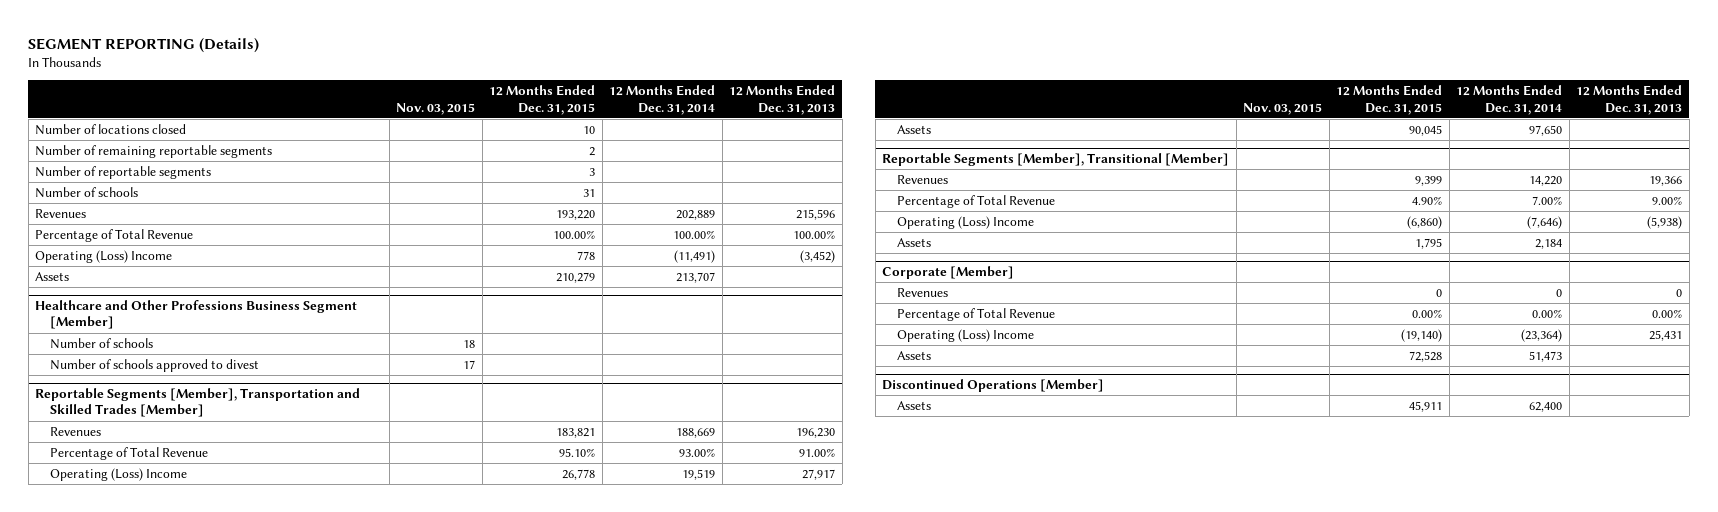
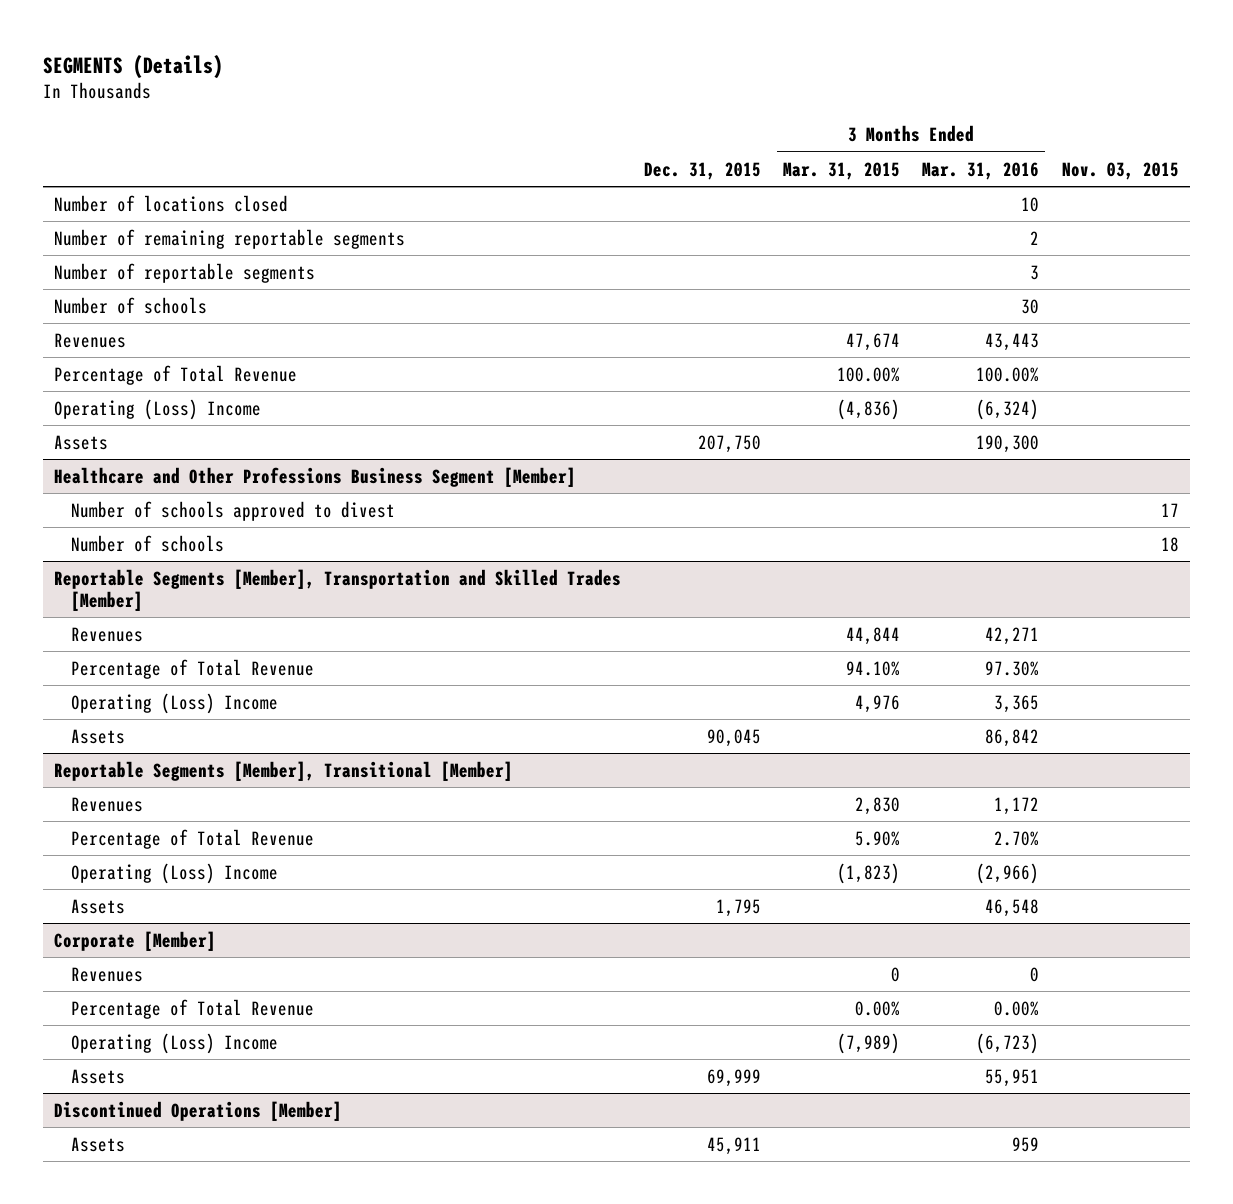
- SEGMENT REPORTING (Details)
+ SEGMENTS (Details)
- | Nov. 03, 2015 | 12 Months Ended Dec. 31, 2015 | 12 Months Ended Dec. 31, 2014 | 12 Months Ended Dec. 31, 2013
+ | Dec. 31, 2015 | 3 Months Ended Mar. 31, 2015 | 3 Months Ended Mar. 31, 2016 | Nov. 03, 2015
@ Healthcare and Other Professions Business Segment [Member]
moved down: Number of schools | | | | 18

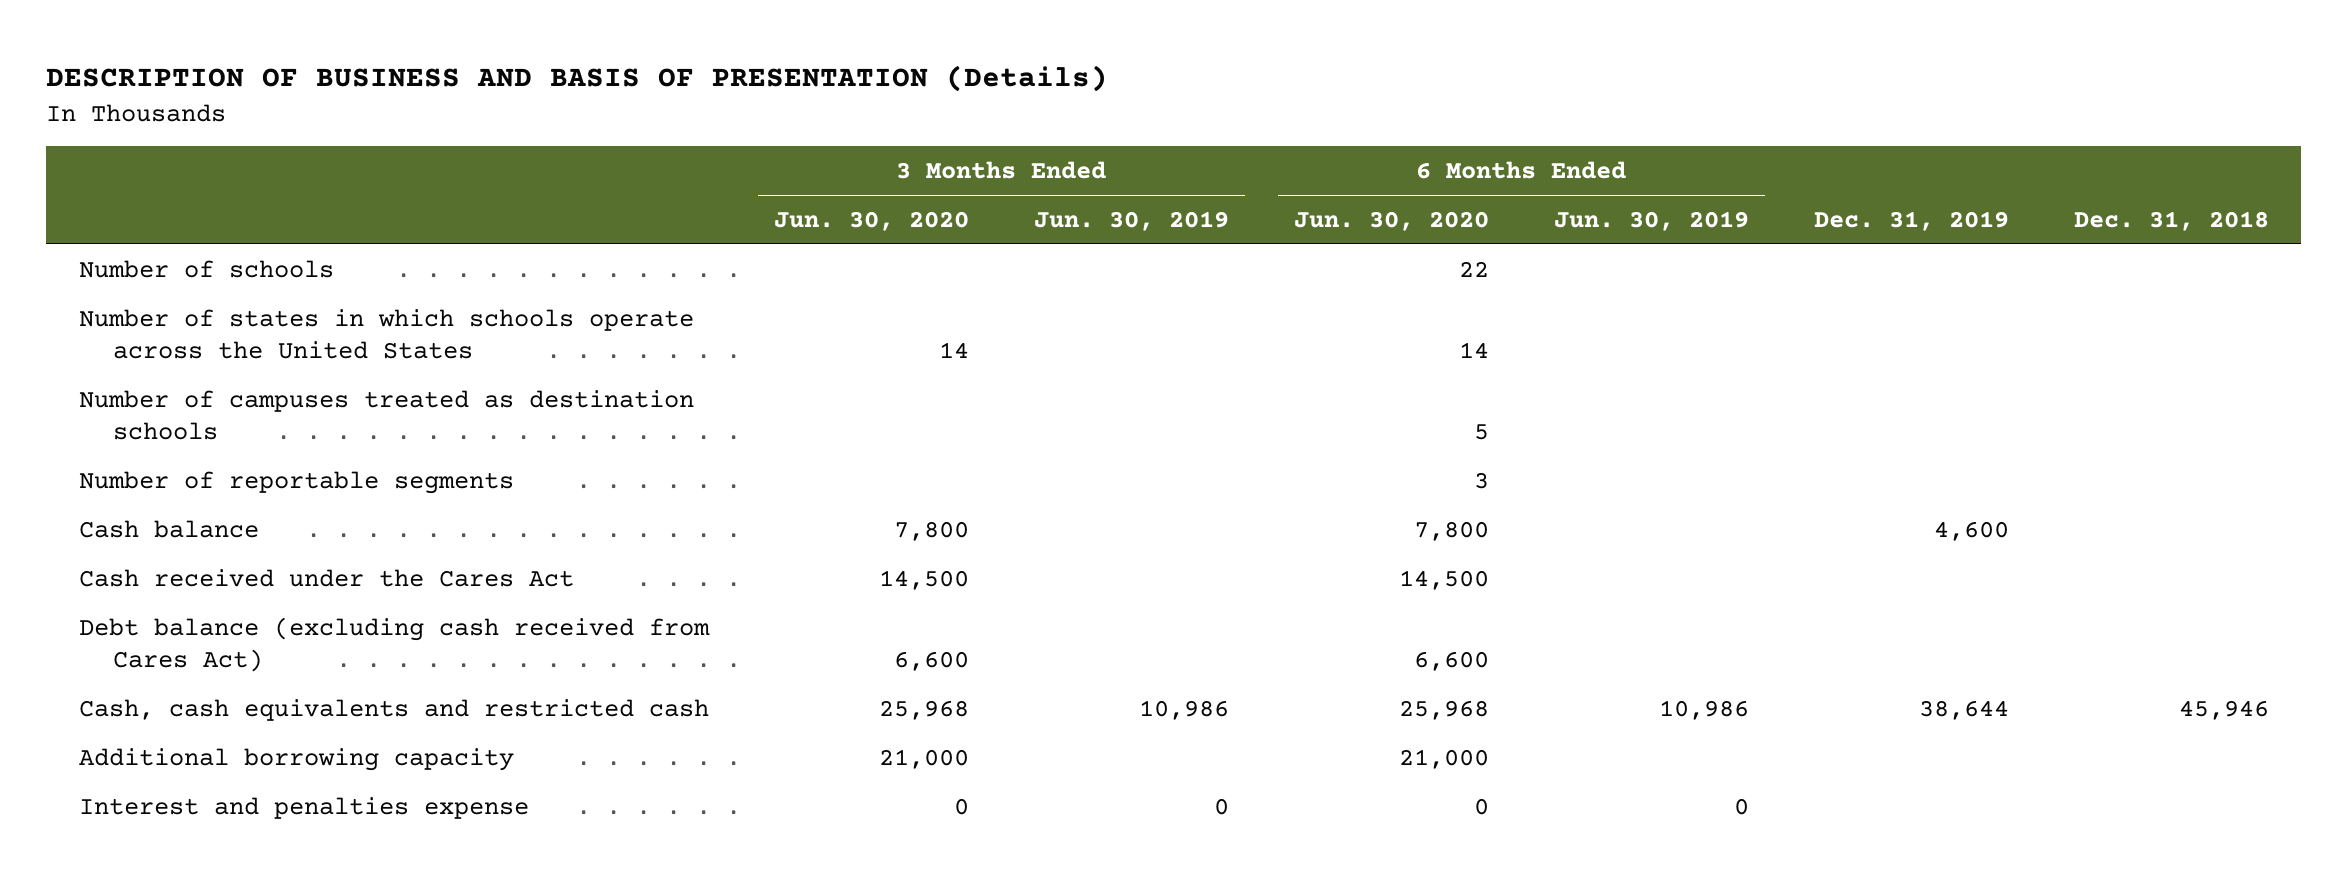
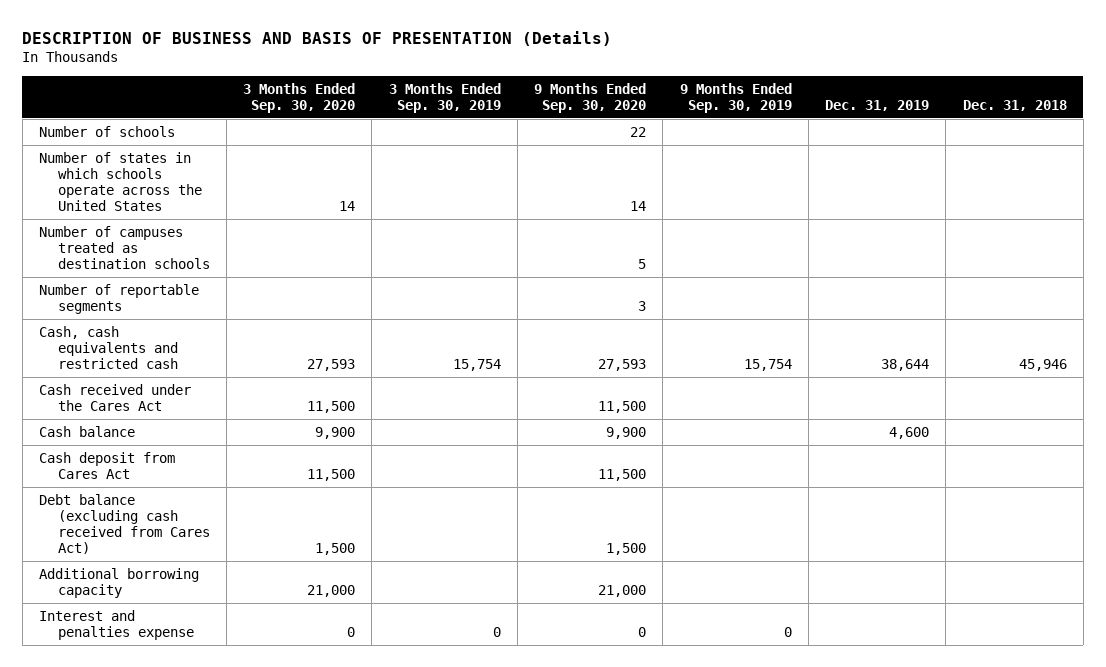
- | 3 Months Ended Jun. 30, 2020 | 3 Months Ended Jun. 30, 2019 | 6 Months Ended Jun. 30, 2020 | 6 Months Ended Jun. 30, 2019 | Dec. 31, 2019 | Dec. 31, 2018
+ | 3 Months Ended Sep. 30, 2020 | 3 Months Ended Sep. 30, 2019 | 9 Months Ended Sep. 30, 2020 | 9 Months Ended Sep. 30, 2019 | Dec. 31, 2019 | Dec. 31, 2018
moved up: Cash, cash equivalents and restricted cash | 27,593 | 15,754 | 27,593 | 15,754 | 38,644 | 45,946
moved down: Cash balance | 9,900 | | 9,900 | | 4,600 |
+ Cash deposit from Cares Act | 11,500 | | 11,500 | | |

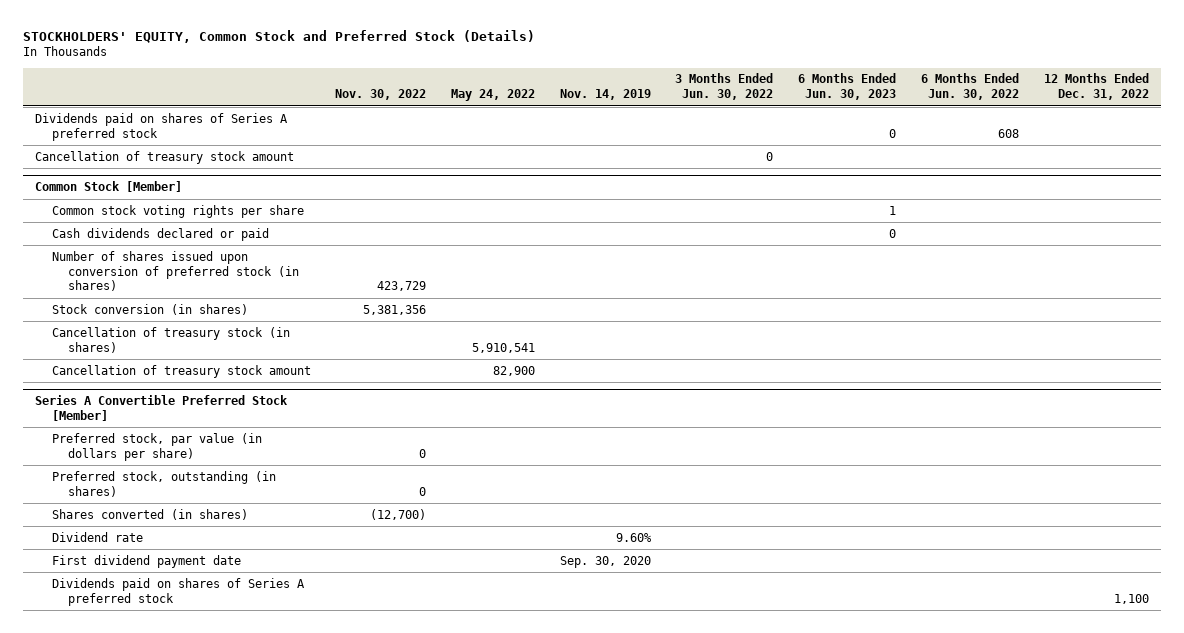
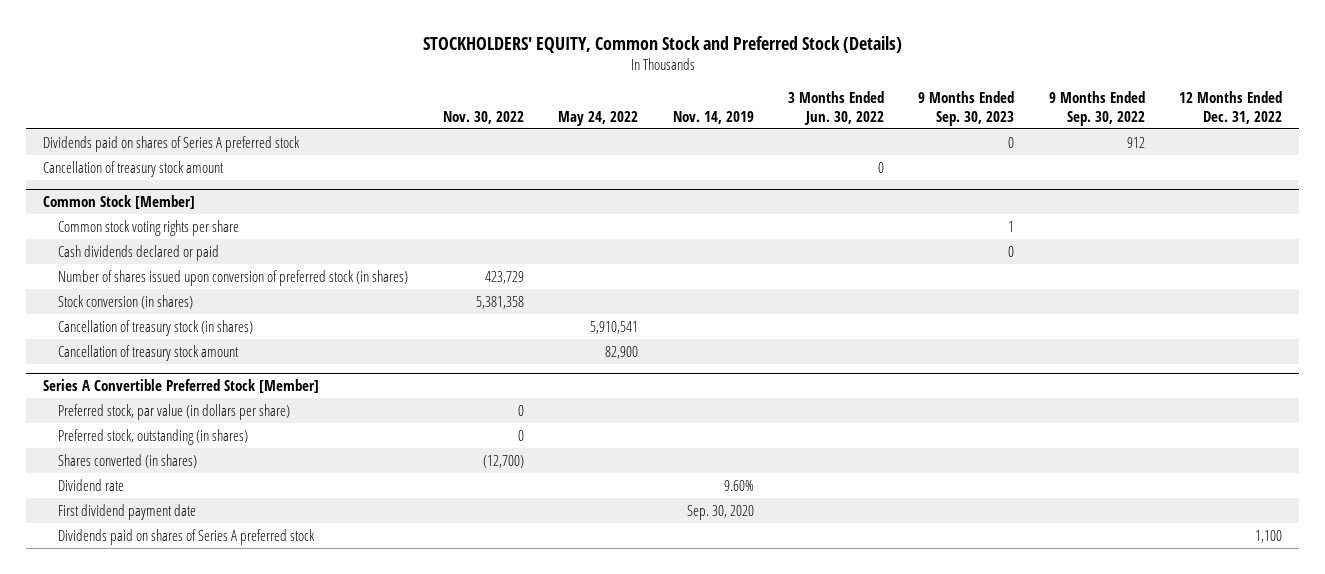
- | Nov. 30, 2022 | May 24, 2022 | Nov. 14, 2019 | 3 Months Ended Jun. 30, 2022 | 6 Months Ended Jun. 30, 2023 | 6 Months Ended Jun. 30, 2022 | 12 Months Ended Dec. 31, 2022
+ | Nov. 30, 2022 | May 24, 2022 | Nov. 14, 2019 | 3 Months Ended Jun. 30, 2022 | 9 Months Ended Sep. 30, 2023 | 9 Months Ended Sep. 30, 2022 | 12 Months Ended Dec. 31, 2022
@ Common Stock [Member]
- Stock conversion (in shares) | 5,381,356 | | | | | |
+ Stock conversion (in shares) | 5,381,358 | | | | | |

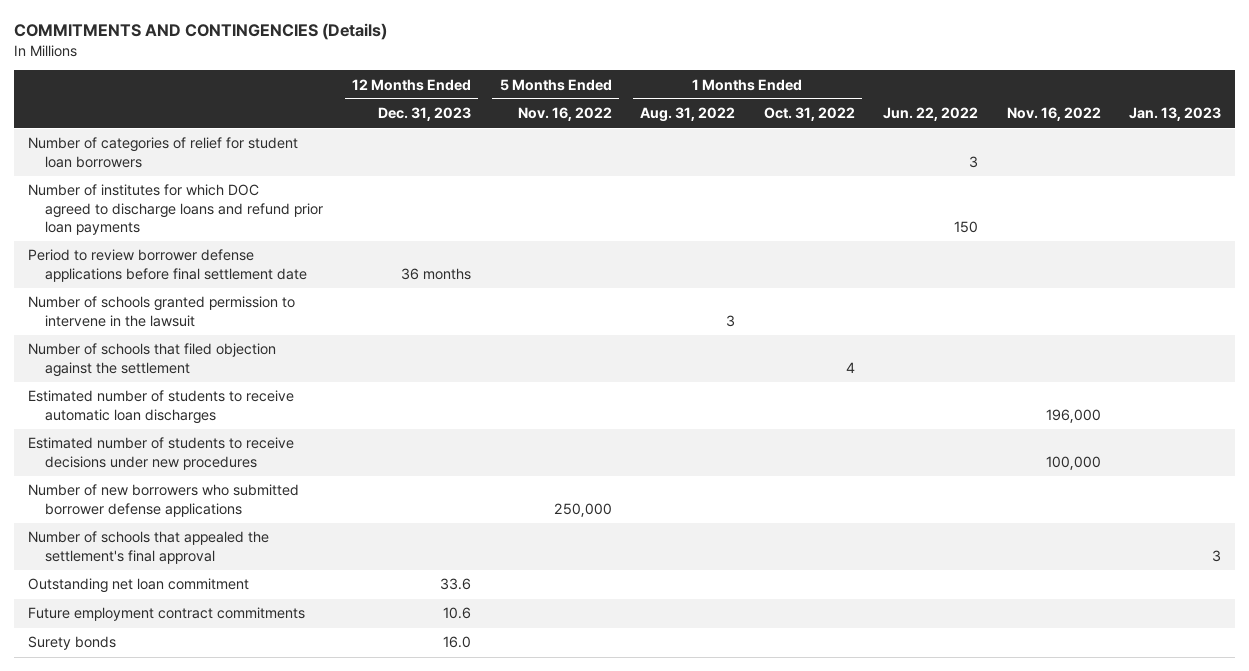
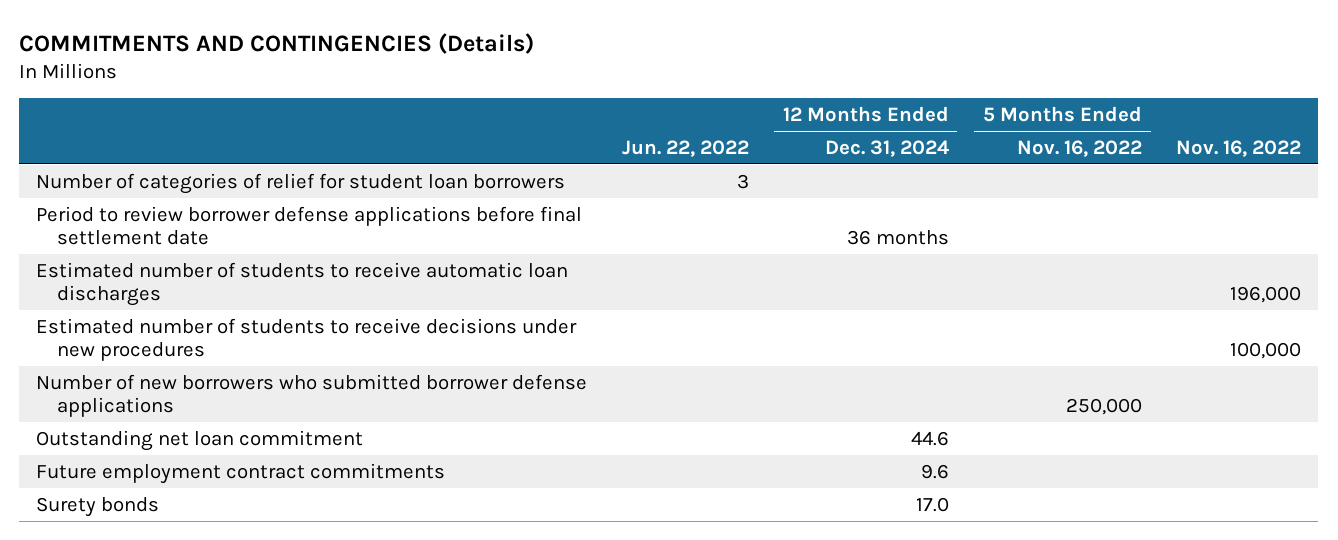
- | 12 Months Ended Dec. 31, 2023 | 5 Months Ended Nov. 16, 2022 | 1 Months Ended Aug. 31, 2022 | 1 Months Ended Oct. 31, 2022 | Jun. 22, 2022 | Nov. 16, 2022 | Jan. 13, 2023
+ | Jun. 22, 2022 | 12 Months Ended Dec. 31, 2024 | 5 Months Ended Nov. 16, 2022 | Nov. 16, 2022
- Number of institutes for which DOC agreed to discharge loans and refund prior loan payments | | | | | 150 | |
- Number of schools granted permission to intervene in the lawsuit | | | 3 | | | |
- Number of schools that filed objection against the settlement | | | | 4 | | |
- Number of schools that appealed the settlement's final approval | | | | | | | 3

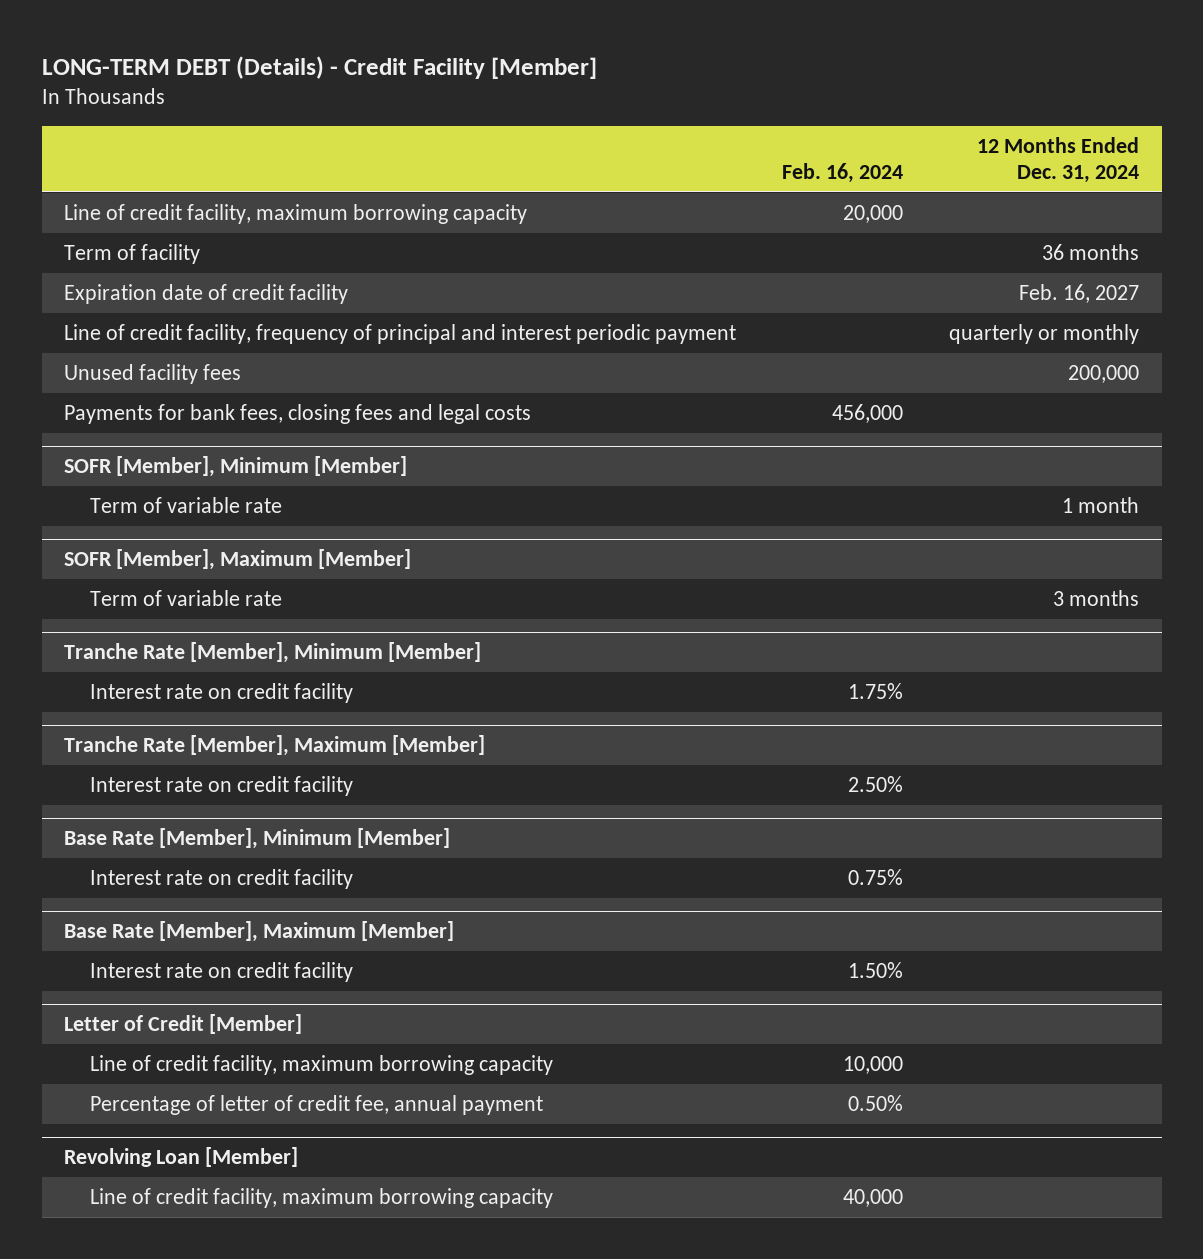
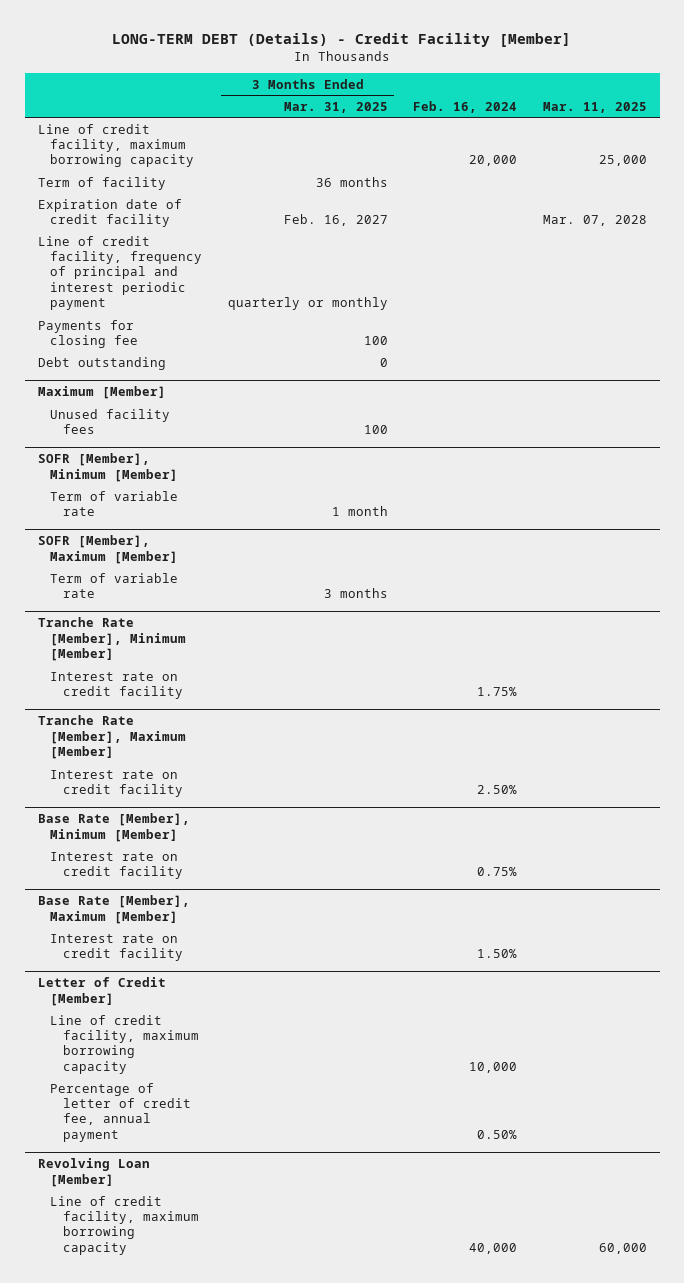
- | Feb. 16, 2024 | 12 Months Ended Dec. 31, 2024
+ | 3 Months Ended Mar. 31, 2025 | Feb. 16, 2024 | Mar. 11, 2025
- Unused facility fees | | 200,000
- Payments for bank fees, closing fees and legal costs | 456,000 |
+ Payments for closing fee | 100 | |
+ Debt outstanding | 0 | |
+ Maximum [Member]
+ Unused facility fees | 100 | |

